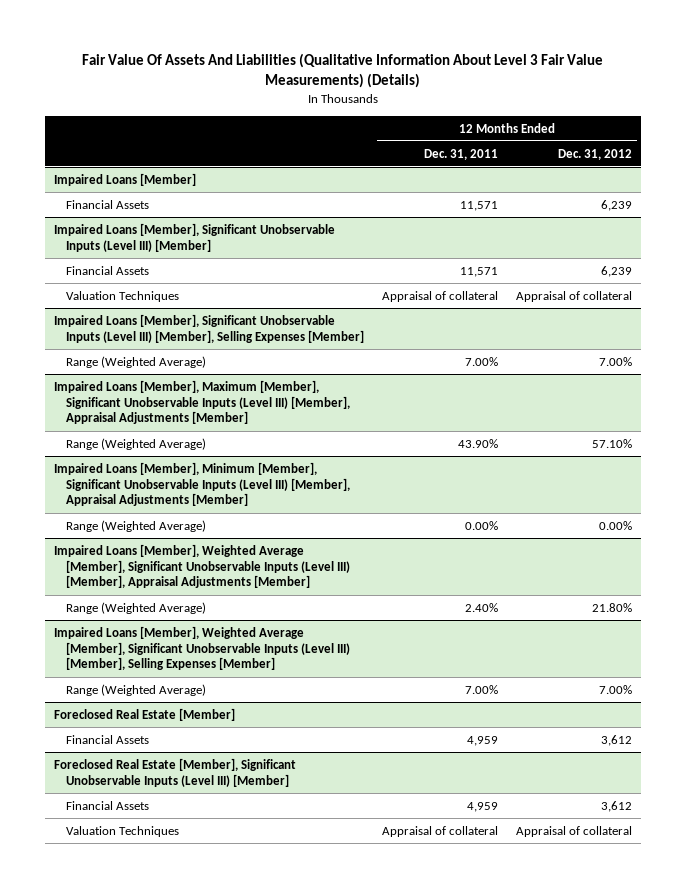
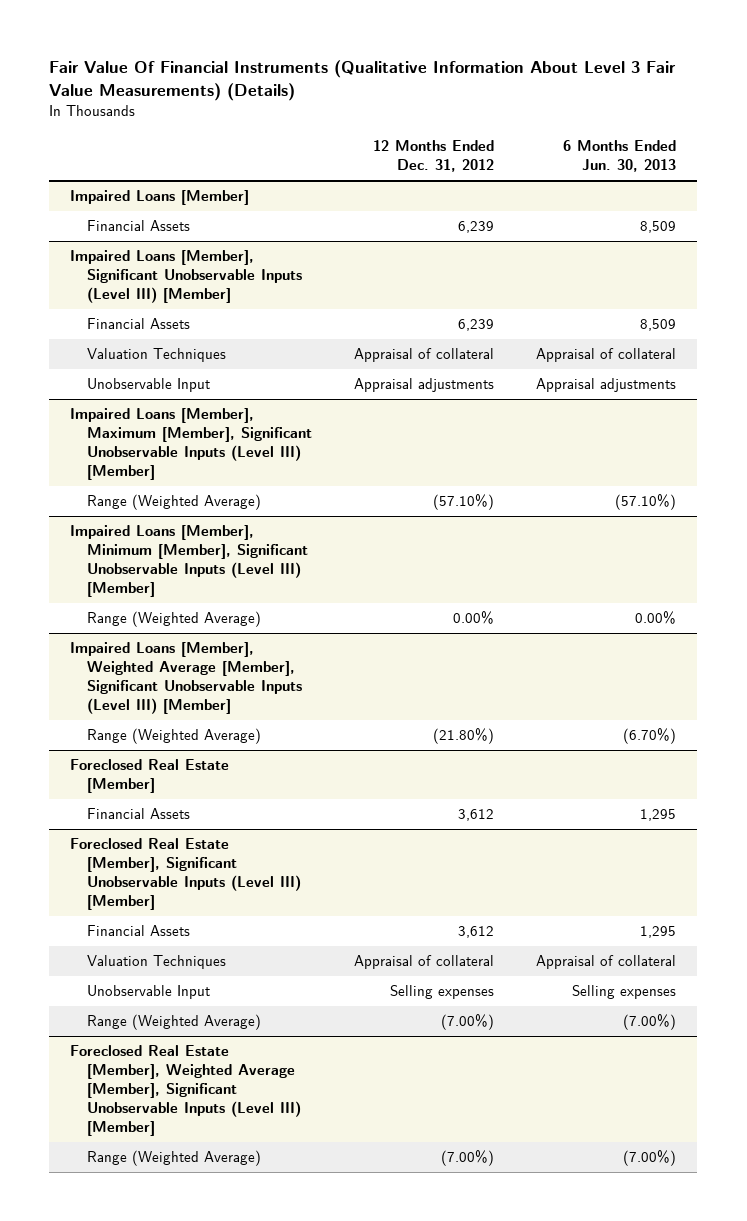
- Fair Value Of Assets And Liabilities (Qualitative Information About Level 3 Fair Value Measurements) (Details)
+ Fair Value Of Financial Instruments (Qualitative Information About Level 3 Fair Value Measurements) (Details)
- | 12 Months Ended Dec. 31, 2011 | 12 Months Ended Dec. 31, 2012
+ | 12 Months Ended Dec. 31, 2012 | 6 Months Ended Jun. 30, 2013
- Impaired Loans [Member], Significant Unobservable Inputs (Level III) [Member], Selling Expenses [Member]
- Range (Weighted Average) | 7.00% | 7.00%
- Impaired Loans [Member], Maximum [Member], Significant Unobservable Inputs (Level III) [Member], Appraisal Adjustments [Member]
- Range (Weighted Average) | 43.90% | 57.10%
- Impaired Loans [Member], Minimum [Member], Significant Unobservable Inputs (Level III) [Member], Appraisal Adjustments [Member]
@ Impaired Loans [Member], Significant Unobservable Inputs (Level III) [Member]
+ Unobservable Input | Appraisal adjustments | Appraisal adjustments
+ Impaired Loans [Member], Maximum [Member], Significant Unobservable Inputs (Level III) [Member]
+ Range (Weighted Average) | (57.10%) | (57.10%)
+ Impaired Loans [Member], Minimum [Member], Significant Unobservable Inputs (Level III) [Member]
- Impaired Loans [Member], Weighted Average [Member], Significant Unobservable Inputs (Level III) [Member], Appraisal Adjustments [Member]
- Range (Weighted Average) | 2.40% | 21.80%
- Impaired Loans [Member], Weighted Average [Member], Significant Unobservable Inputs (Level III) [Member], Selling Expenses [Member]
- Range (Weighted Average) | 7.00% | 7.00%
+ Impaired Loans [Member], Weighted Average [Member], Significant Unobservable Inputs (Level III) [Member]
+ Range (Weighted Average) | (21.80%) | (6.70%)
@ Foreclosed Real Estate [Member], Significant Unobservable Inputs (Level III) [Member]
+ Unobservable Input | Selling expenses | Selling expenses
+ Range (Weighted Average) | (7.00%) | (7.00%)
+ Foreclosed Real Estate [Member], Weighted Average [Member], Significant Unobservable Inputs (Level III) [Member]
+ Range (Weighted Average) | (7.00%) | (7.00%)

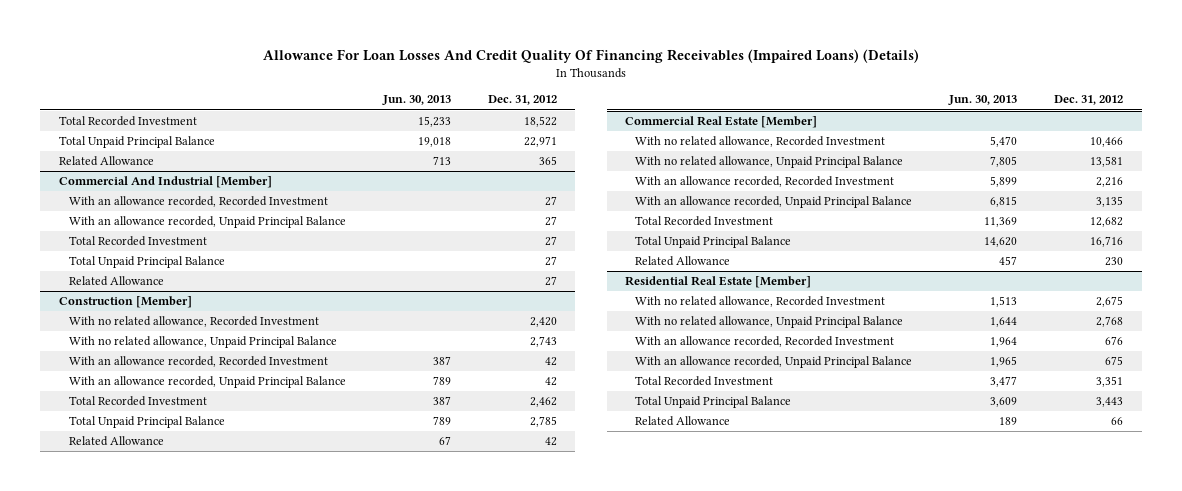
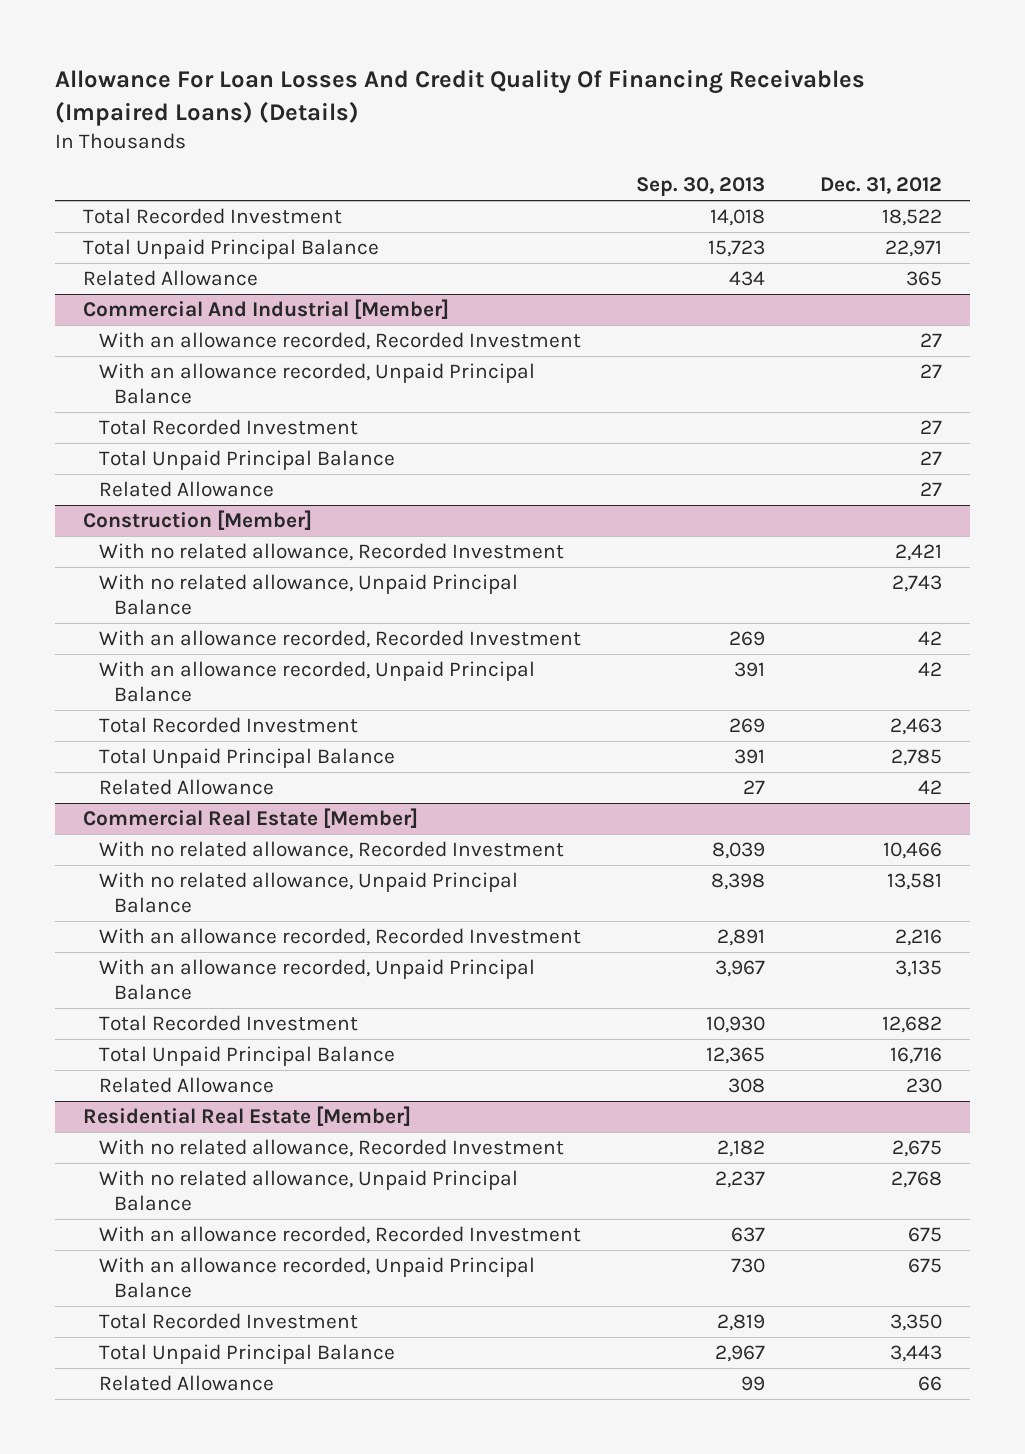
- | Jun. 30, 2013 | Dec. 31, 2012
+ | Sep. 30, 2013 | Dec. 31, 2012
@ Construction [Member]
- With no related allowance, Recorded Investment | | 2,420
+ With no related allowance, Recorded Investment | | 2,421
- Total Recorded Investment | 387 | 2,462
+ Total Recorded Investment | 269 | 2,463
@ Residential Real Estate [Member]
- With an allowance recorded, Recorded Investment | 1,964 | 676
+ With an allowance recorded, Recorded Investment | 637 | 675
- Total Recorded Investment | 3,477 | 3,351
+ Total Recorded Investment | 2,819 | 3,350

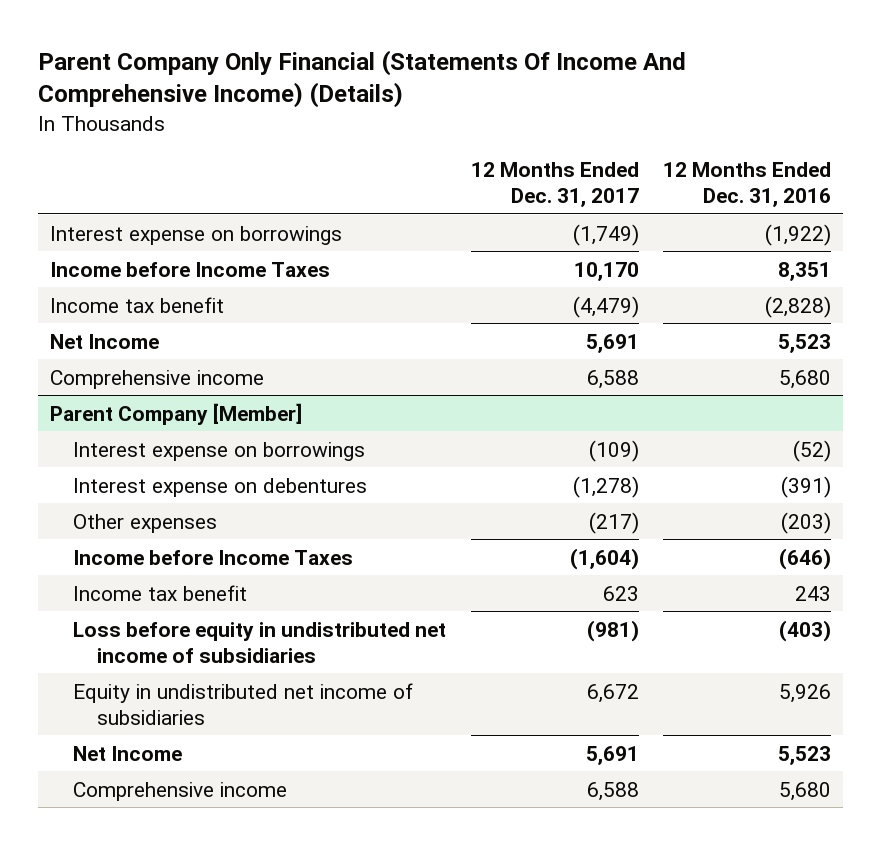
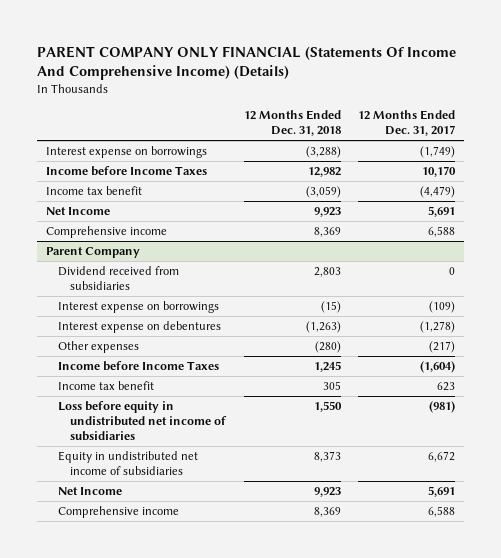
- Parent Company Only Financial (Statements Of Income And Comprehensive Income) (Details)
+ PARENT COMPANY ONLY FINANCIAL (Statements Of Income And Comprehensive Income) (Details)
- | 12 Months Ended Dec. 31, 2017 | 12 Months Ended Dec. 31, 2016
+ | 12 Months Ended Dec. 31, 2018 | 12 Months Ended Dec. 31, 2017
- Parent Company [Member]
+ Parent Company
+ Dividend received from subsidiaries | 2,803 | 0

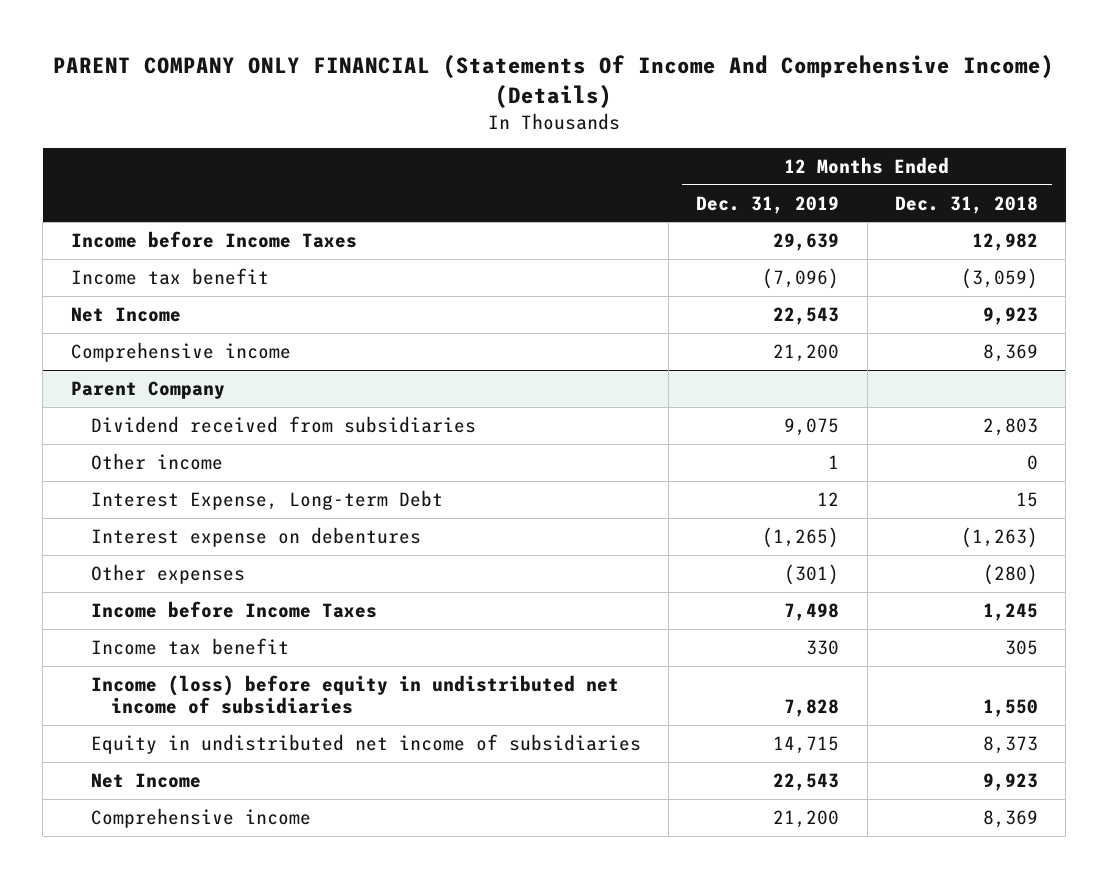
- | 12 Months Ended Dec. 31, 2018 | 12 Months Ended Dec. 31, 2017
+ | 12 Months Ended Dec. 31, 2019 | 12 Months Ended Dec. 31, 2018
- Interest expense on borrowings | (3,288) | (1,749)
@ Parent Company
- Interest expense on borrowings | (15) | (109)
+ Other income | 1 | 0
+ Interest Expense, Long-term Debt | 12 | 15
- Loss before equity in undistributed net income of subsidiaries | 1,550 | (981)
+ Income (loss) before equity in undistributed net income of subsidiaries | 7,828 | 1,550

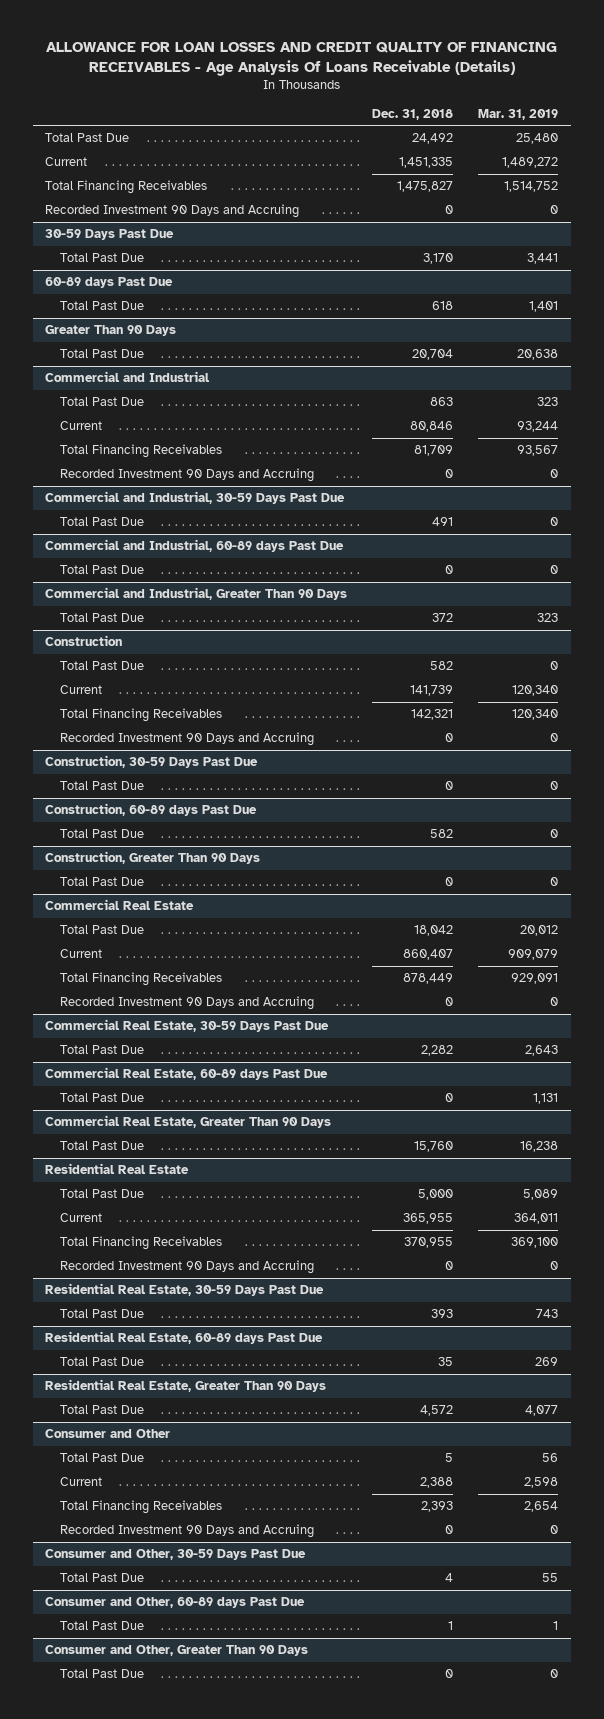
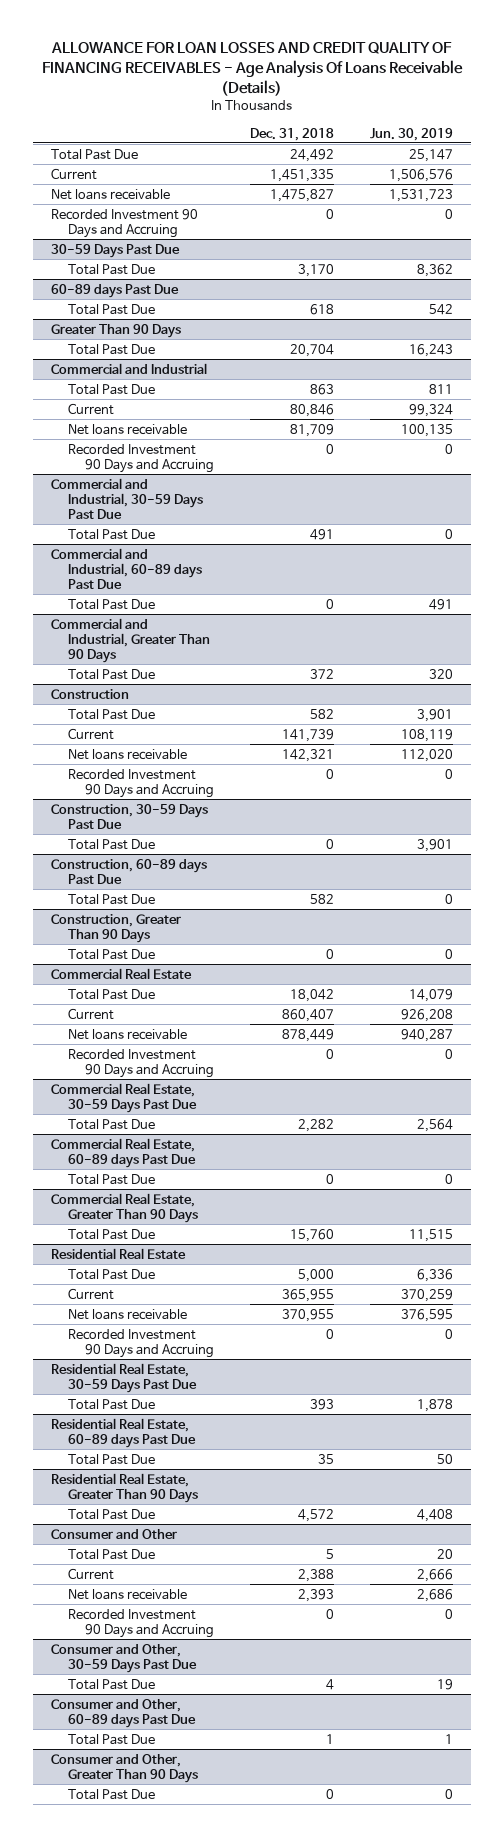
- | Dec. 31, 2018 | Mar. 31, 2019
+ | Dec. 31, 2018 | Jun. 30, 2019
- Total Financing Receivables | 1,475,827 | 1,514,752
+ Net loans receivable | 1,475,827 | 1,531,723
@ Commercial and Industrial
- Total Financing Receivables | 81,709 | 93,567
+ Net loans receivable | 81,709 | 100,135
@ Construction
- Total Financing Receivables | 142,321 | 120,340
+ Net loans receivable | 142,321 | 112,020
@ Commercial Real Estate
- Total Financing Receivables | 878,449 | 929,091
+ Net loans receivable | 878,449 | 940,287
@ Residential Real Estate
- Total Financing Receivables | 370,955 | 369,100
+ Net loans receivable | 370,955 | 376,595
@ Consumer and Other
- Total Financing Receivables | 2,393 | 2,654
+ Net loans receivable | 2,393 | 2,686

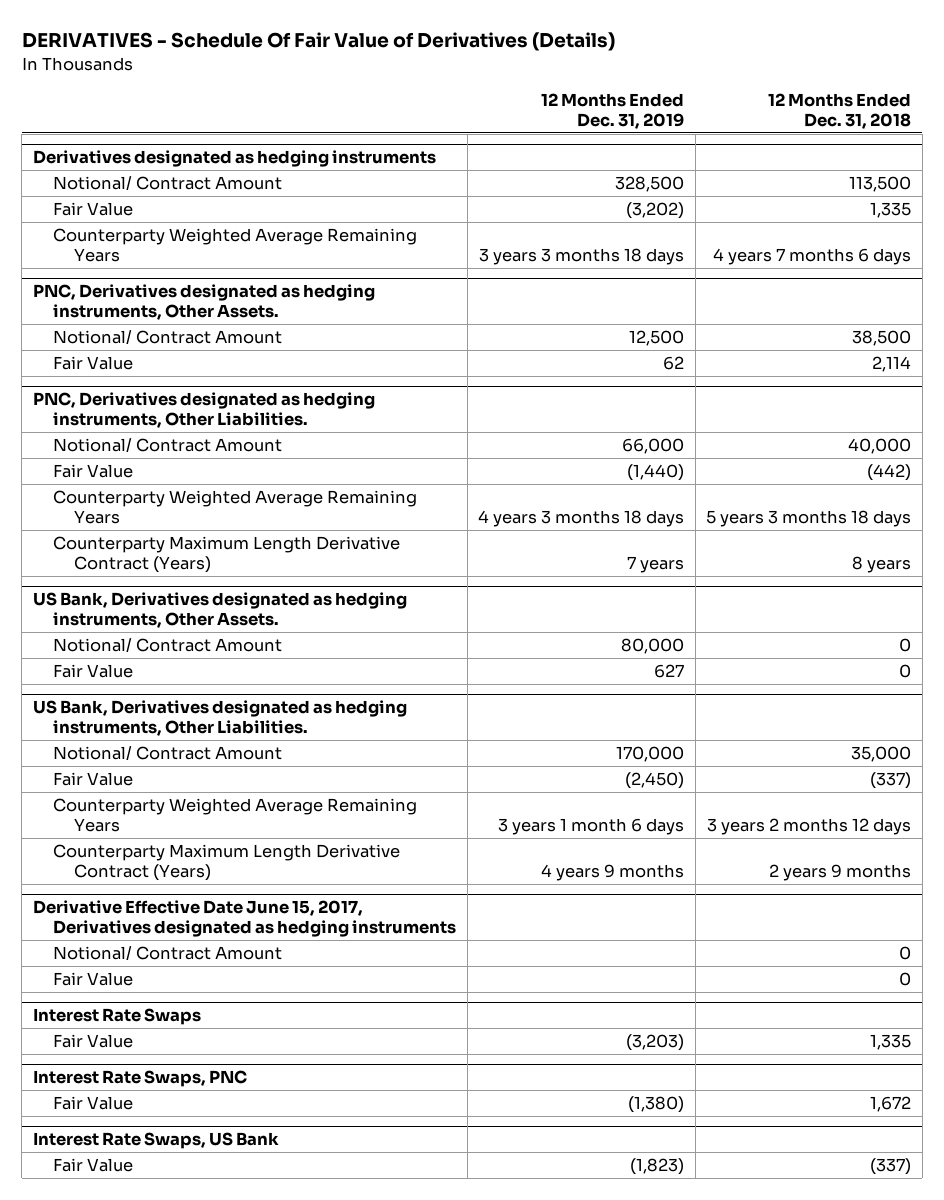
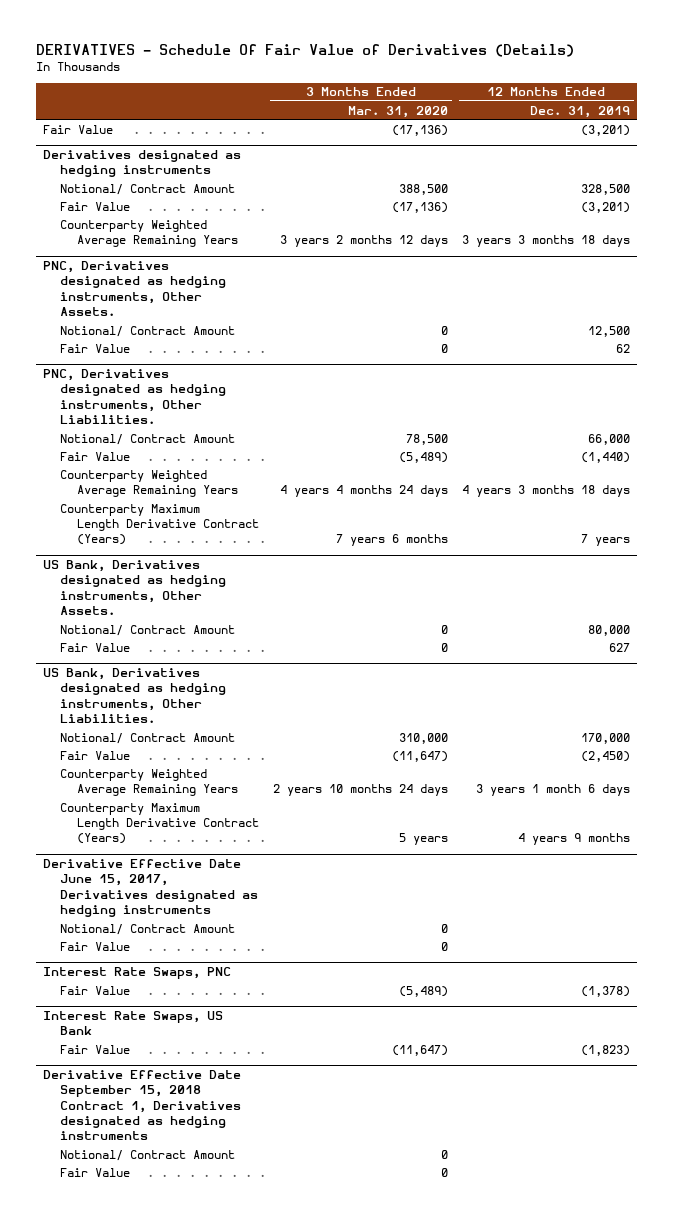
- | 12 Months Ended Dec. 31, 2019 | 12 Months Ended Dec. 31, 2018
+ | 3 Months Ended Mar. 31, 2020 | 12 Months Ended Dec. 31, 2019
+ Fair Value | (17,136) | (3,201)
@ Derivatives designated as hedging instruments
- Fair Value | (3,202) | 1,335
+ Fair Value | (17,136) | (3,201)
- Interest Rate Swaps
- Fair Value | (3,203) | 1,335
@ Interest Rate Swaps, PNC
- Fair Value | (1,380) | 1,672
+ Fair Value | (5,489) | (1,378)
+ Derivative Effective Date September 15, 2018 Contract 1, Derivatives designated as hedging instruments
+ Notional/ Contract Amount | 0 |
+ Fair Value | 0 |

